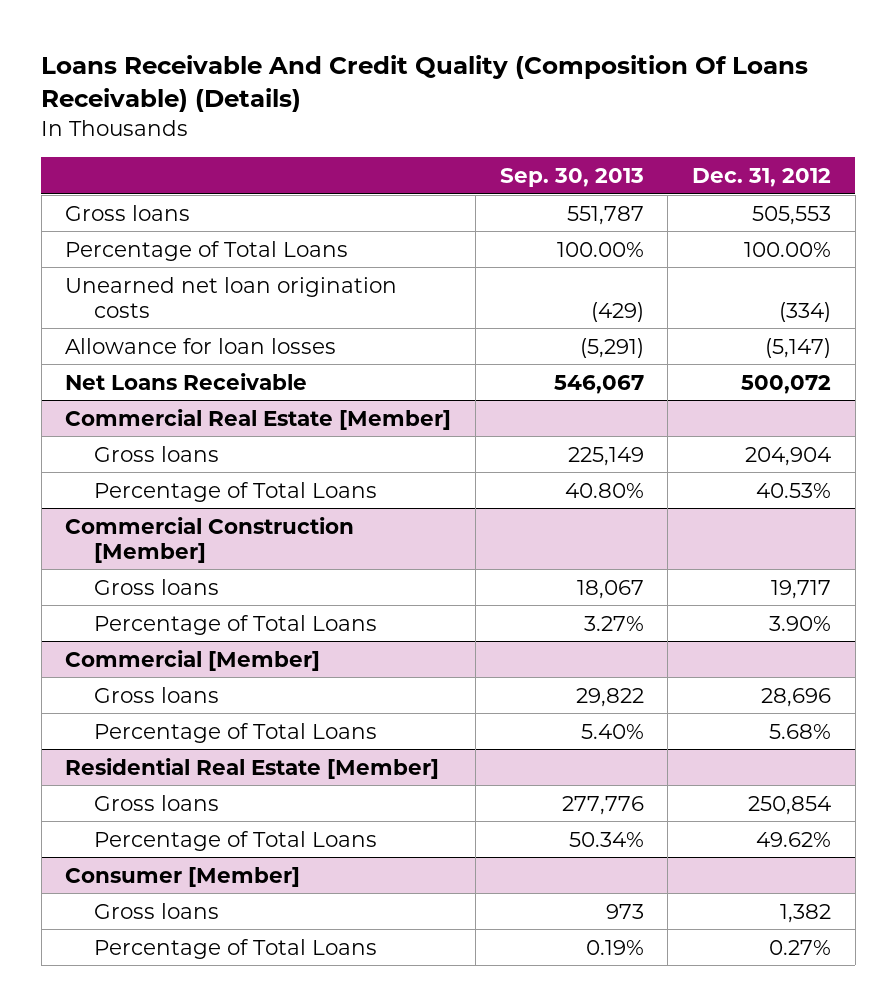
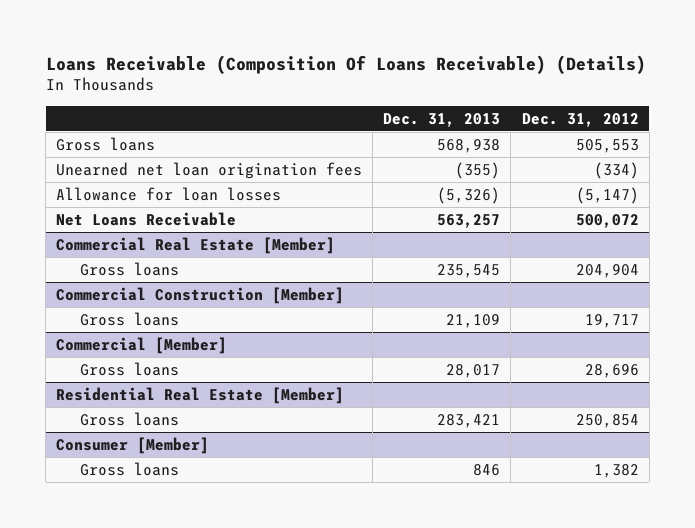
- Loans Receivable And Credit Quality (Composition Of Loans Receivable) (Details)
+ Loans Receivable (Composition Of Loans Receivable) (Details)
- | Sep. 30, 2013 | Dec. 31, 2012
+ | Dec. 31, 2013 | Dec. 31, 2012
- Percentage of Total Loans | 100.00% | 100.00%
- Unearned net loan origination costs | (429) | (334)
+ Unearned net loan origination fees | (355) | (334)
@ Commercial Real Estate [Member]
- Percentage of Total Loans | 40.80% | 40.53%
@ Commercial Construction [Member]
- Percentage of Total Loans | 3.27% | 3.90%
@ Commercial [Member]
- Percentage of Total Loans | 5.40% | 5.68%
@ Residential Real Estate [Member]
- Percentage of Total Loans | 50.34% | 49.62%
@ Consumer [Member]
- Percentage of Total Loans | 0.19% | 0.27%

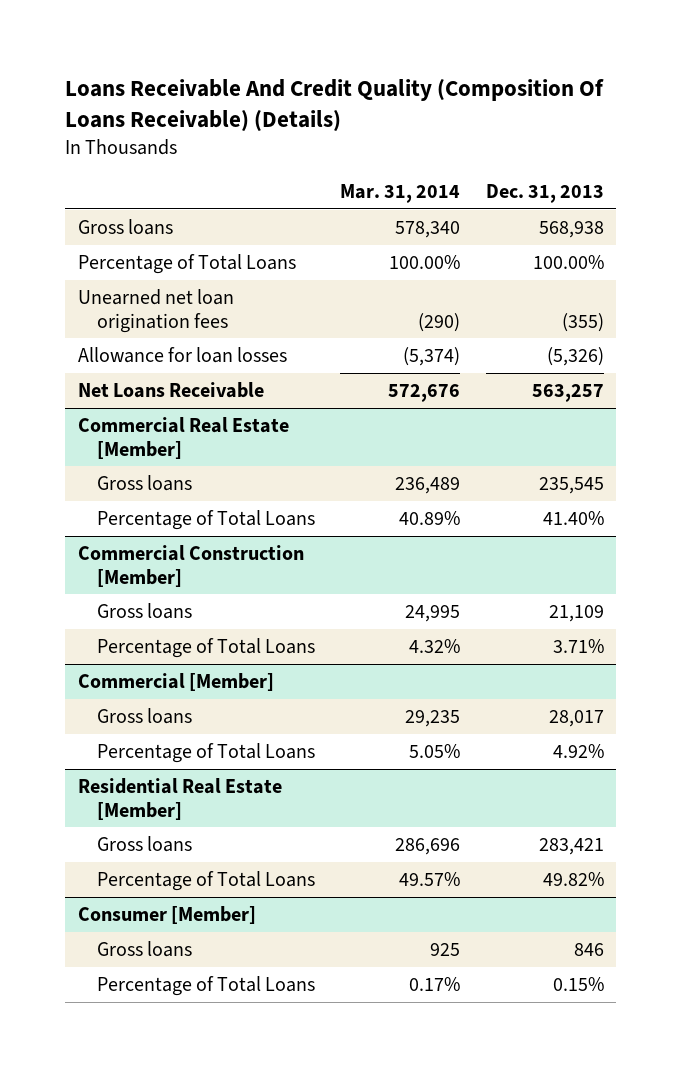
- Loans Receivable (Composition Of Loans Receivable) (Details)
+ Loans Receivable And Credit Quality (Composition Of Loans Receivable) (Details)
- | Dec. 31, 2013 | Dec. 31, 2012
+ | Mar. 31, 2014 | Dec. 31, 2013
+ Percentage of Total Loans | 100.00% | 100.00%
@ Commercial Real Estate [Member]
+ Percentage of Total Loans | 40.89% | 41.40%
@ Commercial Construction [Member]
+ Percentage of Total Loans | 4.32% | 3.71%
@ Commercial [Member]
+ Percentage of Total Loans | 5.05% | 4.92%
@ Residential Real Estate [Member]
+ Percentage of Total Loans | 49.57% | 49.82%
@ Consumer [Member]
+ Percentage of Total Loans | 0.17% | 0.15%

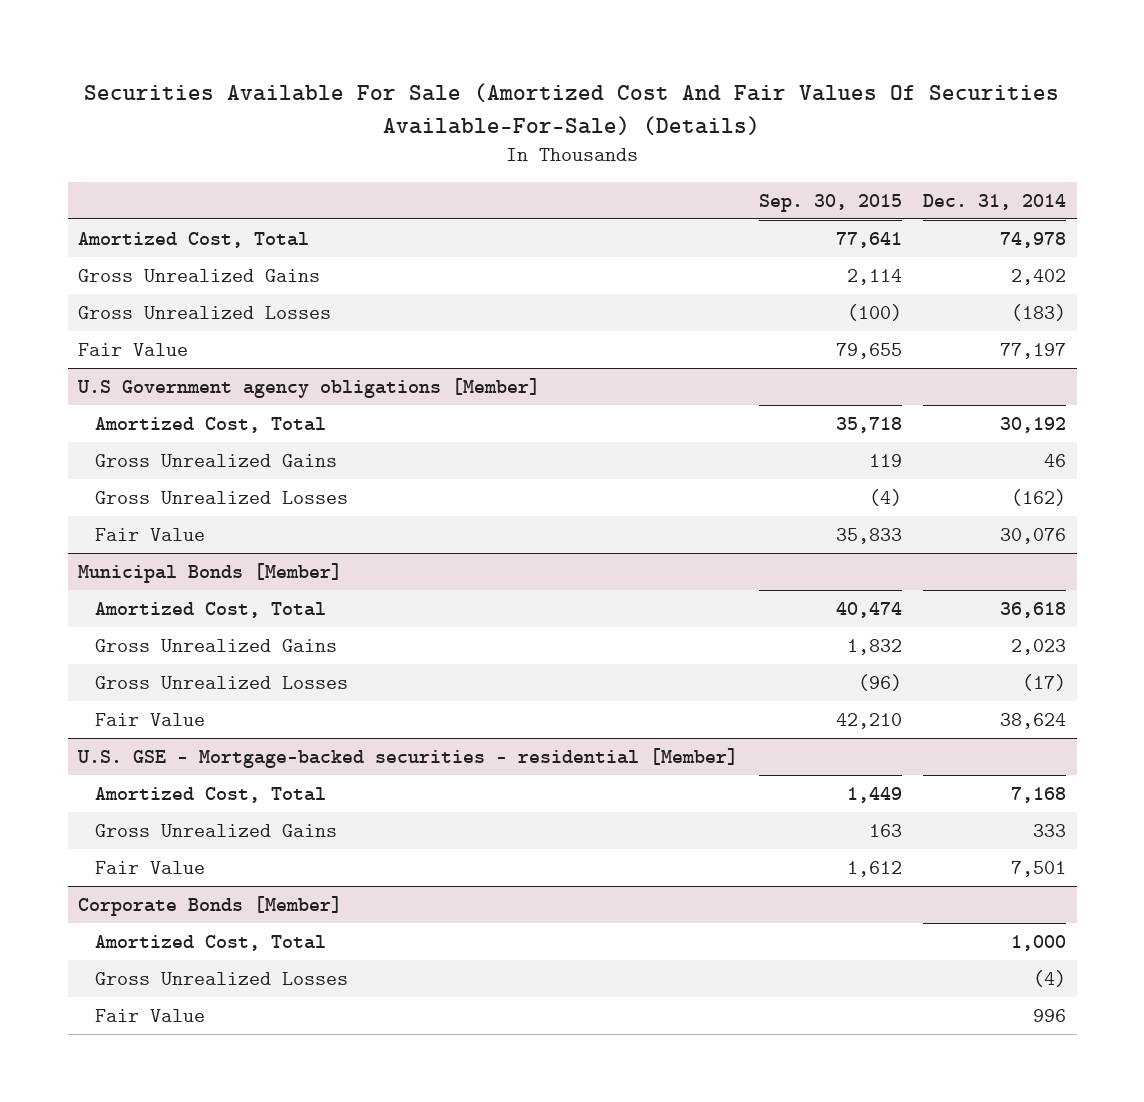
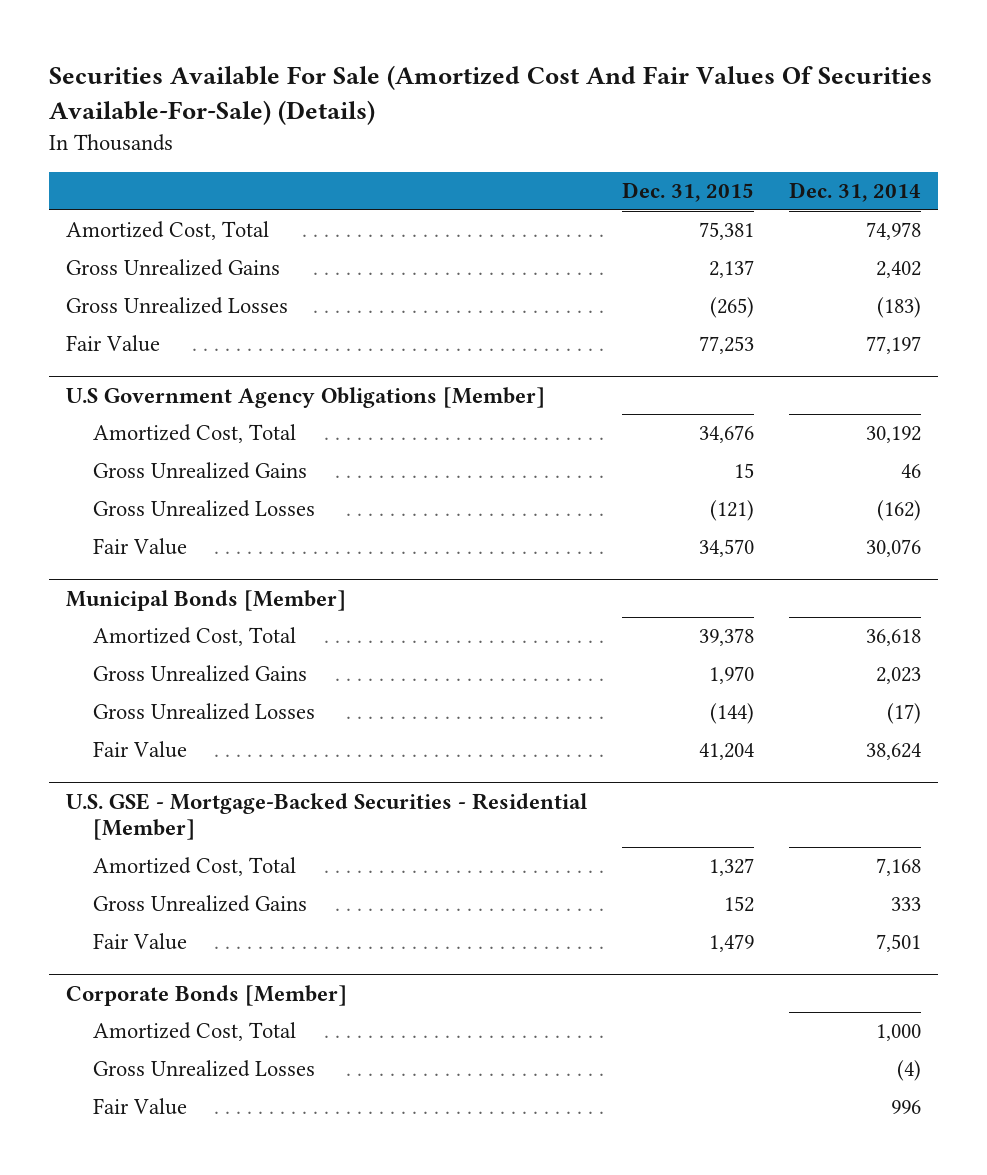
- | Sep. 30, 2015 | Dec. 31, 2014
+ | Dec. 31, 2015 | Dec. 31, 2014
- U.S Government agency obligations [Member]
+ U.S Government Agency Obligations [Member]
- U.S. GSE - Mortgage-backed securities - residential [Member]
+ U.S. GSE - Mortgage-Backed Securities - Residential [Member]

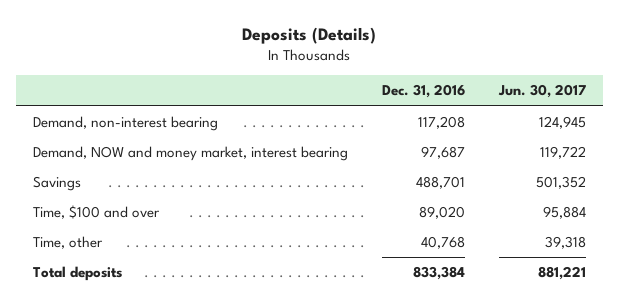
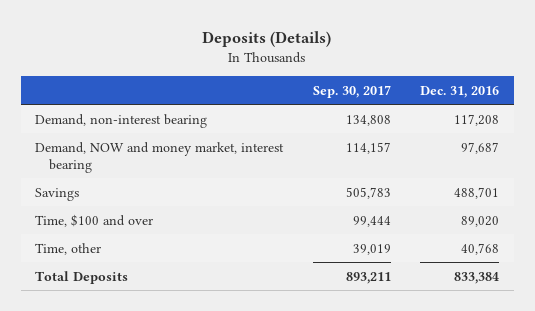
- | Dec. 31, 2016 | Jun. 30, 2017
+ | Sep. 30, 2017 | Dec. 31, 2016
- Total deposits | 833,384 | 881,221
+ Total Deposits | 893,211 | 833,384

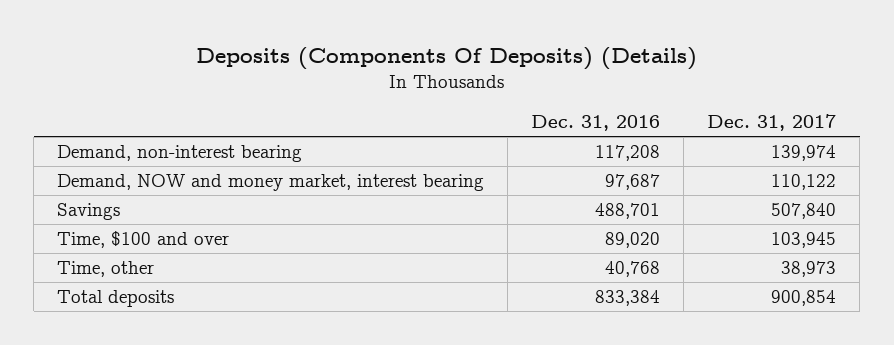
- Deposits (Details)
+ Deposits (Components Of Deposits) (Details)
- | Sep. 30, 2017 | Dec. 31, 2016
+ | Dec. 31, 2016 | Dec. 31, 2017
- Total Deposits | 893,211 | 833,384
+ Total deposits | 833,384 | 900,854

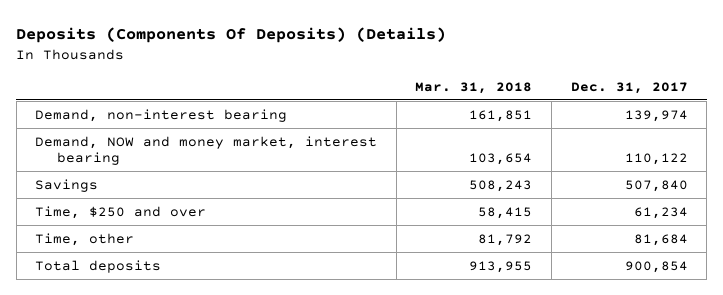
- | Dec. 31, 2016 | Dec. 31, 2017
+ | Mar. 31, 2018 | Dec. 31, 2017
- Time, $100 and over | 89,020 | 103,945
- Time, other | 40,768 | 38,973
+ Time, $250 and over | 58,415 | 61,234
+ Time, other | 81,792 | 81,684

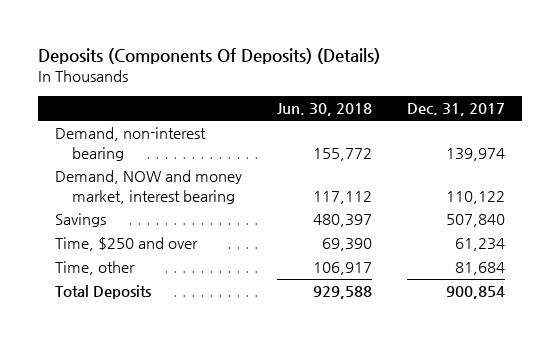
- | Mar. 31, 2018 | Dec. 31, 2017
+ | Jun. 30, 2018 | Dec. 31, 2017
- Total deposits | 913,955 | 900,854
+ Total Deposits | 929,588 | 900,854

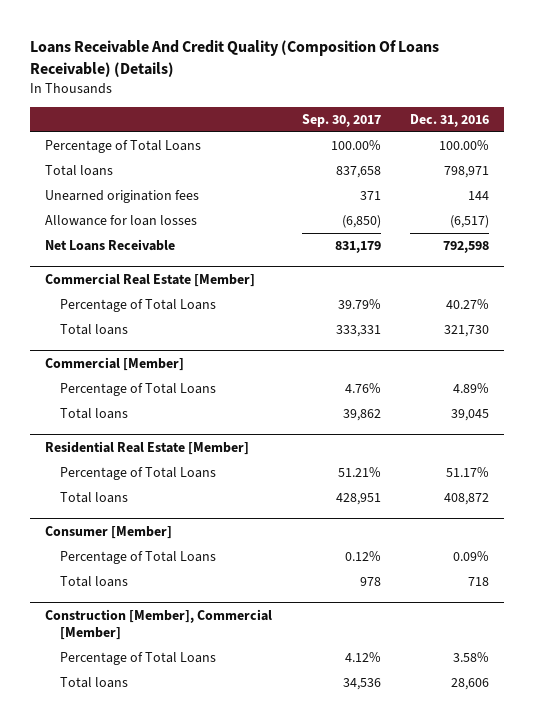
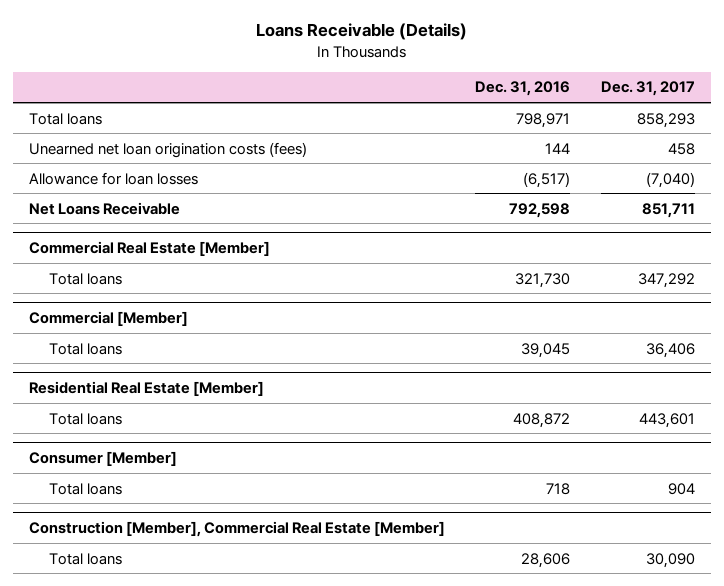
- Loans Receivable And Credit Quality (Composition Of Loans Receivable) (Details)
+ Loans Receivable (Details)
- | Sep. 30, 2017 | Dec. 31, 2016
+ | Dec. 31, 2016 | Dec. 31, 2017
- Percentage of Total Loans | 100.00% | 100.00%
- Unearned origination fees | 371 | 144
+ Unearned net loan origination costs (fees) | 144 | 458
@ Commercial Real Estate [Member]
- Percentage of Total Loans | 39.79% | 40.27%
@ Commercial [Member]
- Percentage of Total Loans | 4.76% | 4.89%
@ Residential Real Estate [Member]
- Percentage of Total Loans | 51.21% | 51.17%
@ Consumer [Member]
- Percentage of Total Loans | 0.12% | 0.09%
- Construction [Member], Commercial [Member]
- Percentage of Total Loans | 4.12% | 3.58%
+ Construction [Member], Commercial Real Estate [Member]

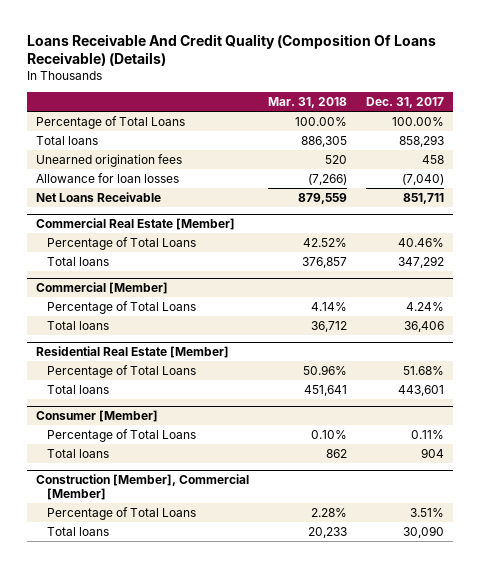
- Loans Receivable (Details)
+ Loans Receivable And Credit Quality (Composition Of Loans Receivable) (Details)
- | Dec. 31, 2016 | Dec. 31, 2017
+ | Mar. 31, 2018 | Dec. 31, 2017
+ Percentage of Total Loans | 100.00% | 100.00%
- Unearned net loan origination costs (fees) | 144 | 458
+ Unearned origination fees | 520 | 458
@ Commercial Real Estate [Member]
+ Percentage of Total Loans | 42.52% | 40.46%
@ Commercial [Member]
+ Percentage of Total Loans | 4.14% | 4.24%
@ Residential Real Estate [Member]
+ Percentage of Total Loans | 50.96% | 51.68%
@ Consumer [Member]
+ Percentage of Total Loans | 0.10% | 0.11%
- Construction [Member], Commercial Real Estate [Member]
+ Construction [Member], Commercial [Member]
+ Percentage of Total Loans | 2.28% | 3.51%

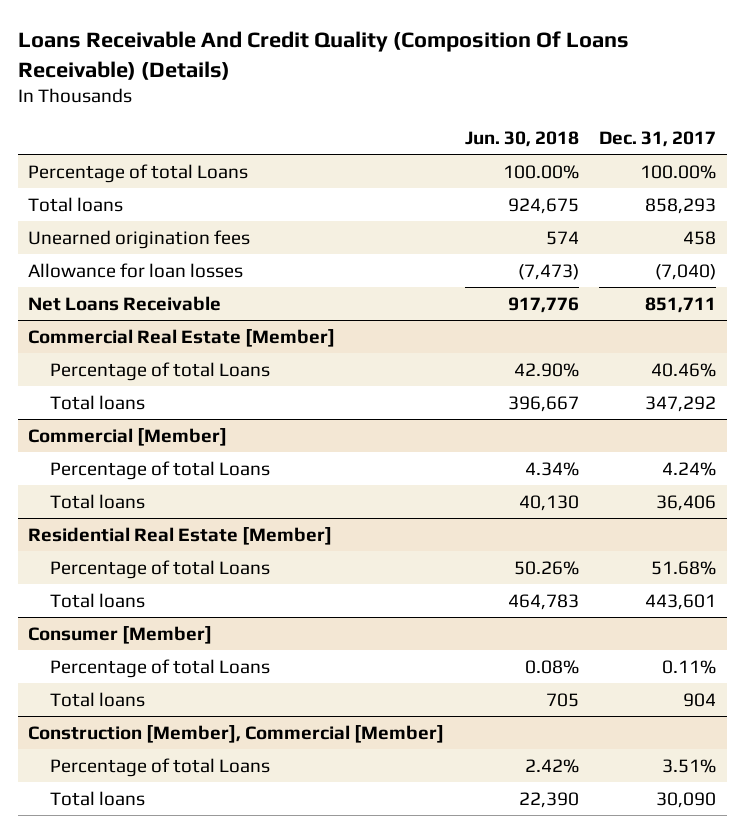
- | Mar. 31, 2018 | Dec. 31, 2017
+ | Jun. 30, 2018 | Dec. 31, 2017
- Percentage of Total Loans | 100.00% | 100.00%
+ Percentage of total Loans | 100.00% | 100.00%
@ Commercial Real Estate [Member]
- Percentage of Total Loans | 42.52% | 40.46%
+ Percentage of total Loans | 42.90% | 40.46%
@ Commercial [Member]
- Percentage of Total Loans | 4.14% | 4.24%
+ Percentage of total Loans | 4.34% | 4.24%
@ Residential Real Estate [Member]
- Percentage of Total Loans | 50.96% | 51.68%
+ Percentage of total Loans | 50.26% | 51.68%
@ Consumer [Member]
- Percentage of Total Loans | 0.10% | 0.11%
+ Percentage of total Loans | 0.08% | 0.11%
@ Construction [Member], Commercial [Member]
- Percentage of Total Loans | 2.28% | 3.51%
+ Percentage of total Loans | 2.42% | 3.51%

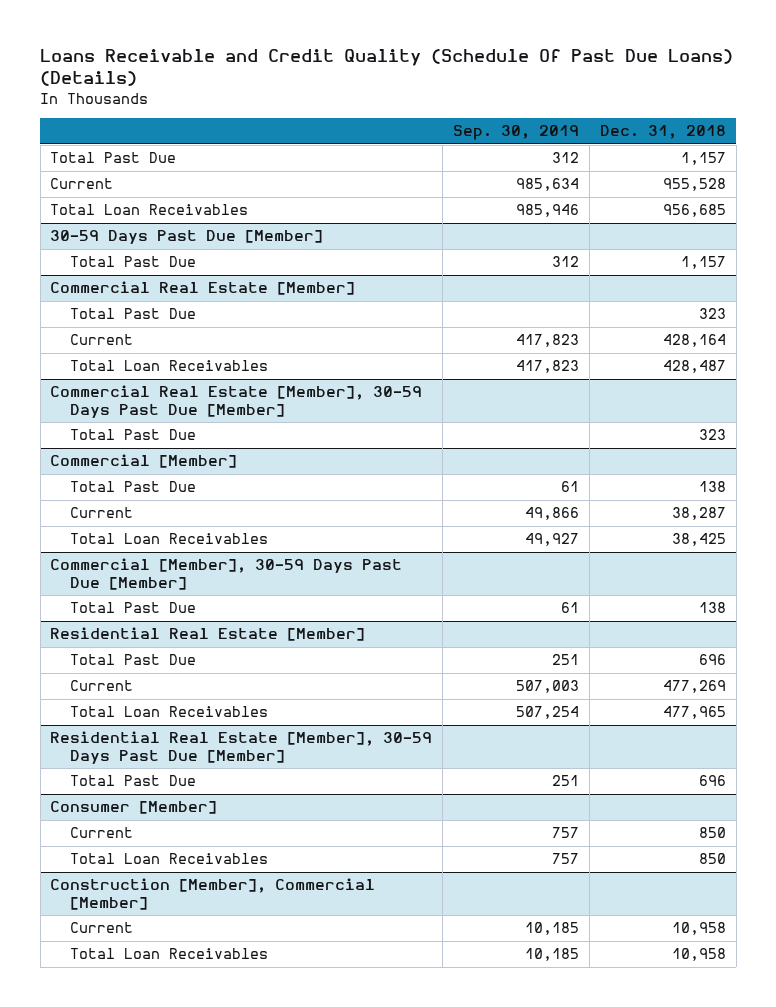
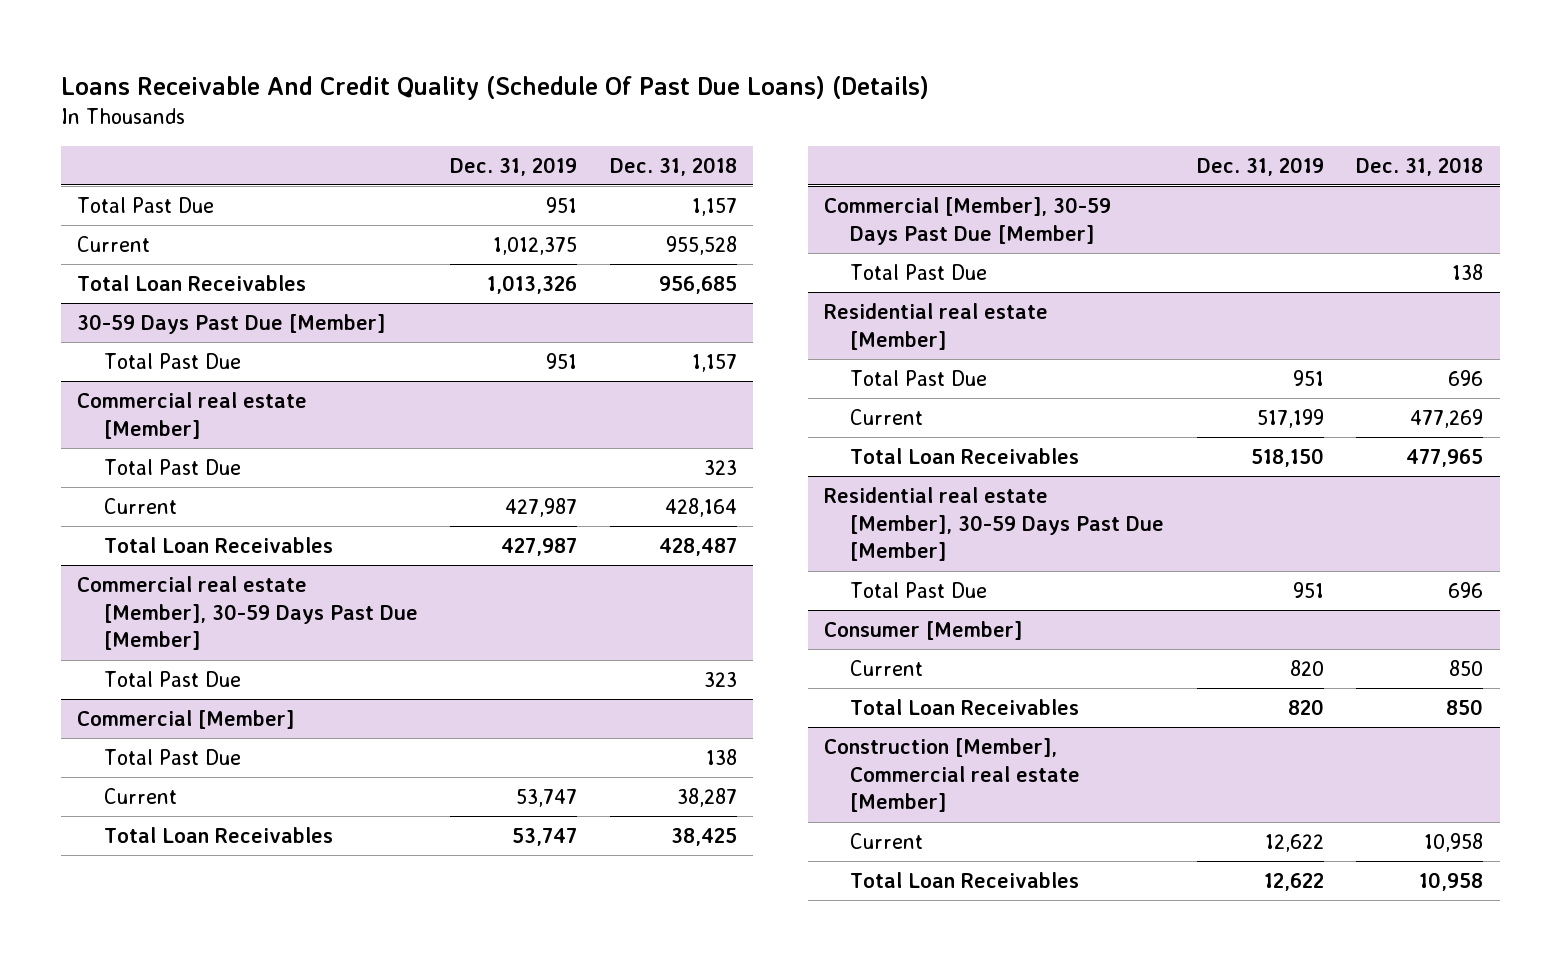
- Loans Receivable and Credit Quality (Schedule Of Past Due Loans) (Details)
+ Loans Receivable And Credit Quality (Schedule Of Past Due Loans) (Details)
- | Sep. 30, 2019 | Dec. 31, 2018
+ | Dec. 31, 2019 | Dec. 31, 2018
- Commercial Real Estate [Member]
+ Commercial real estate [Member]
- Commercial Real Estate [Member], 30-59 Days Past Due [Member]
+ Commercial real estate [Member], 30-59 Days Past Due [Member]
- Residential Real Estate [Member]
+ Residential real estate [Member]
- Residential Real Estate [Member], 30-59 Days Past Due [Member]
+ Residential real estate [Member], 30-59 Days Past Due [Member]
- Construction [Member], Commercial [Member]
+ Construction [Member], Commercial real estate [Member]

